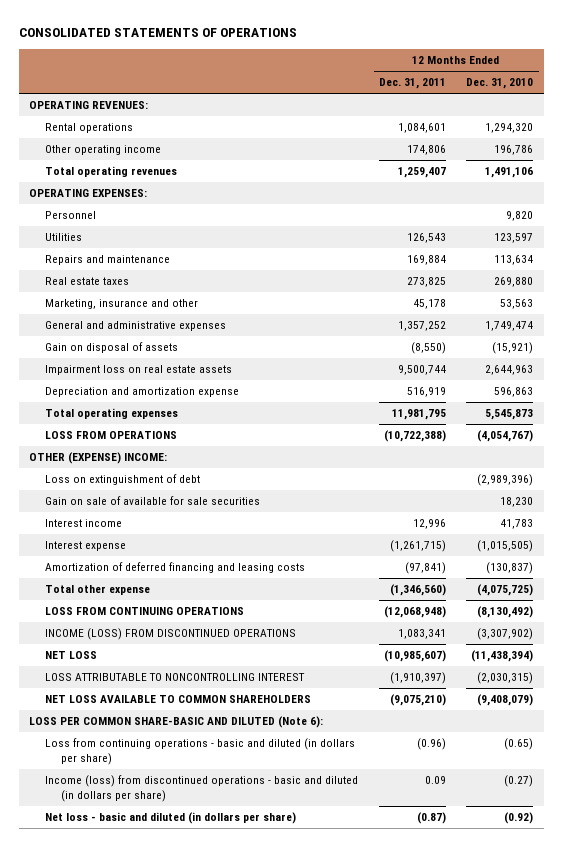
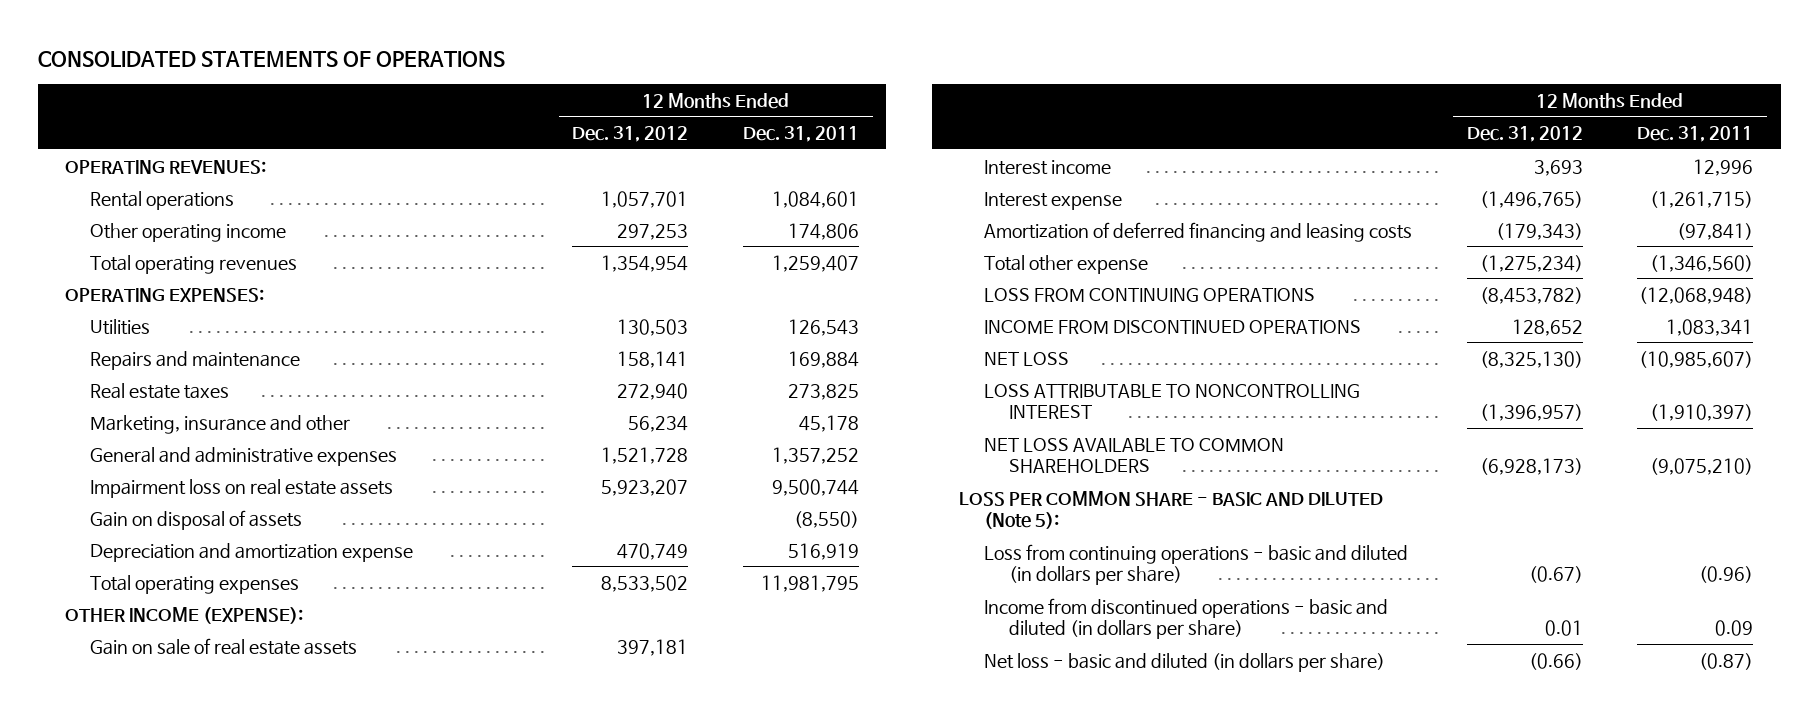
- | 12 Months Ended Dec. 31, 2011 | 12 Months Ended Dec. 31, 2010
+ | 12 Months Ended Dec. 31, 2012 | 12 Months Ended Dec. 31, 2011
- Personnel | | 9,820
moved down: Gain on disposal of assets | | (8,550)
- LOSS FROM OPERATIONS | (10,722,388) | (4,054,767)
- OTHER (EXPENSE) INCOME:
- Loss on extinguishment of debt | | (2,989,396)
- Gain on sale of available for sale securities | | 18,230
+ OTHER INCOME (EXPENSE):
+ Gain on sale of real estate assets | 397,181 |
- INCOME (LOSS) FROM DISCONTINUED OPERATIONS | 1,083,341 | (3,307,902)
+ INCOME FROM DISCONTINUED OPERATIONS | 128,652 | 1,083,341
- LOSS PER COMMON SHARE-BASIC AND DILUTED (Note 6):
+ LOSS PER COMMON SHARE - BASIC AND DILUTED (Note 5):
- Income (loss) from discontinued operations - basic and diluted (in dollars per share) | 0.09 | (0.27)
+ Income from discontinued operations - basic and diluted (in dollars per share) | 0.01 | 0.09

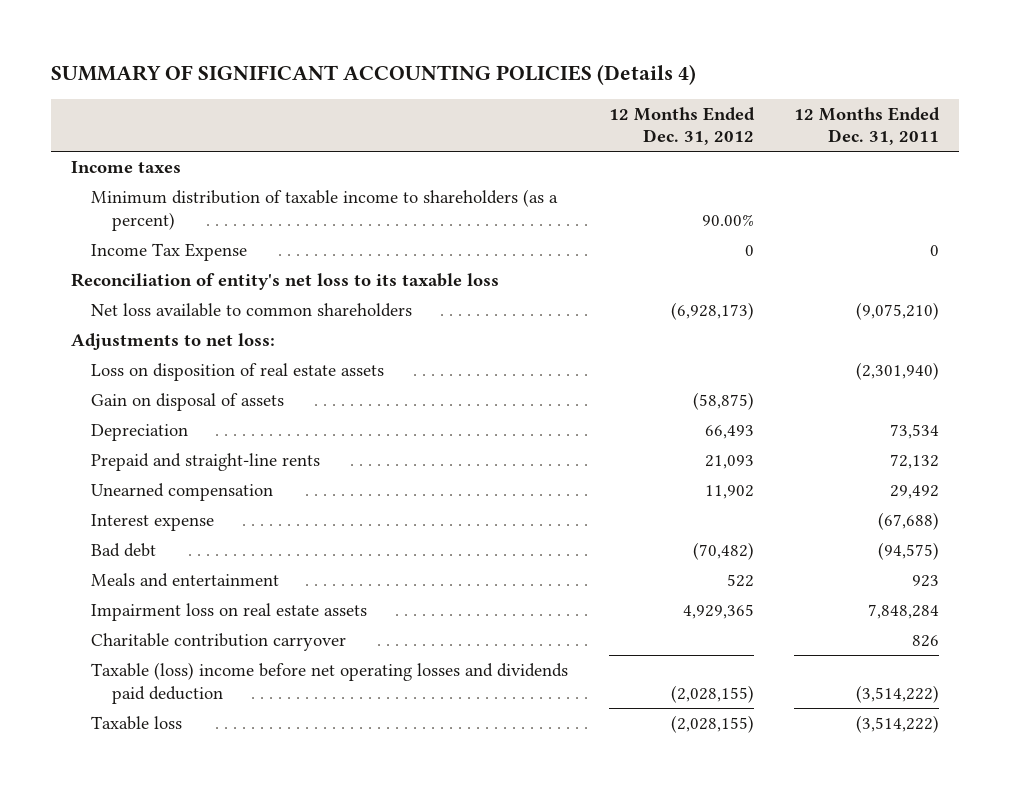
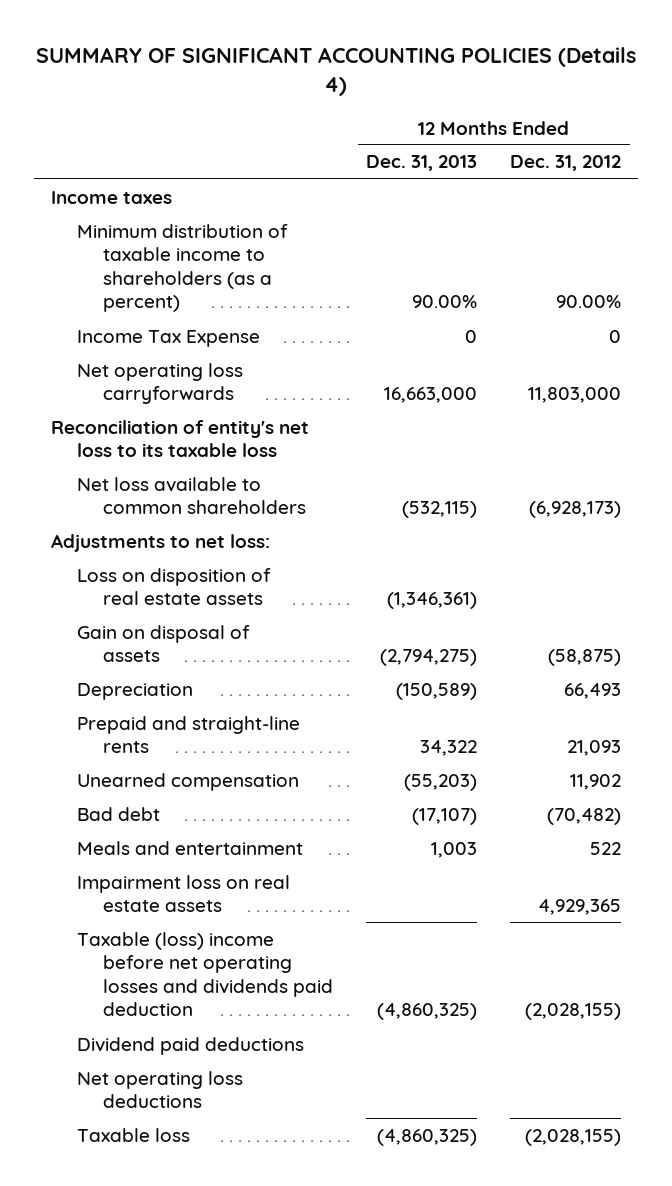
- | 12 Months Ended Dec. 31, 2012 | 12 Months Ended Dec. 31, 2011
+ | 12 Months Ended Dec. 31, 2013 | 12 Months Ended Dec. 31, 2012
+ Net operating loss carryforwards | 16,663,000 | 11,803,000
- Interest expense | | (67,688)
- Charitable contribution carryover | | 826
+ Dividend paid deductions
+ Net operating loss deductions

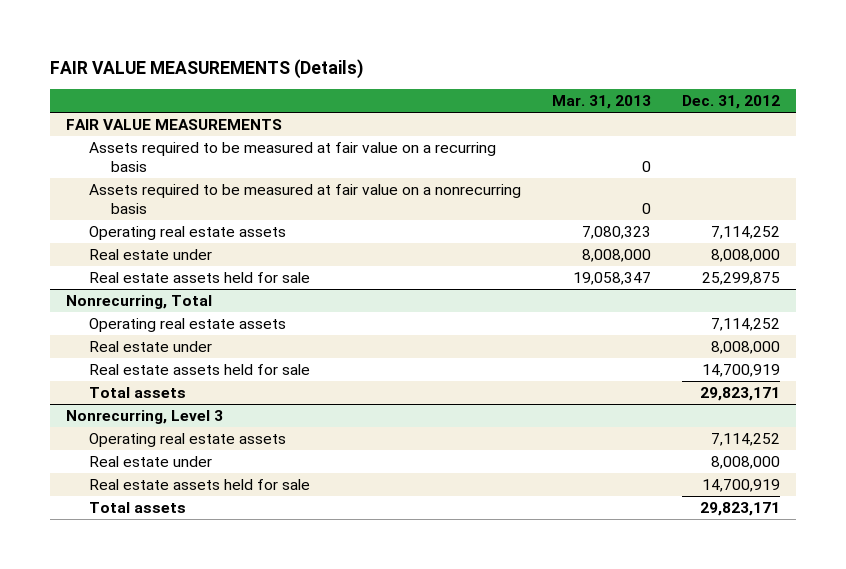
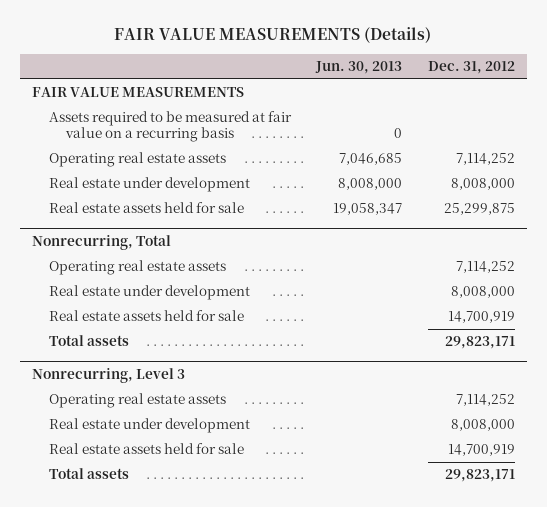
- | Mar. 31, 2013 | Dec. 31, 2012
+ | Jun. 30, 2013 | Dec. 31, 2012
- Assets required to be measured at fair value on a nonrecurring basis | 0 |
- Real estate under | 8,008,000 | 8,008,000
+ Real estate under development | 8,008,000 | 8,008,000
@ Nonrecurring, Total
- Real estate under | | 8,008,000
+ Real estate under development | | 8,008,000
@ Nonrecurring, Level 3
- Real estate under | | 8,008,000
+ Real estate under development | | 8,008,000

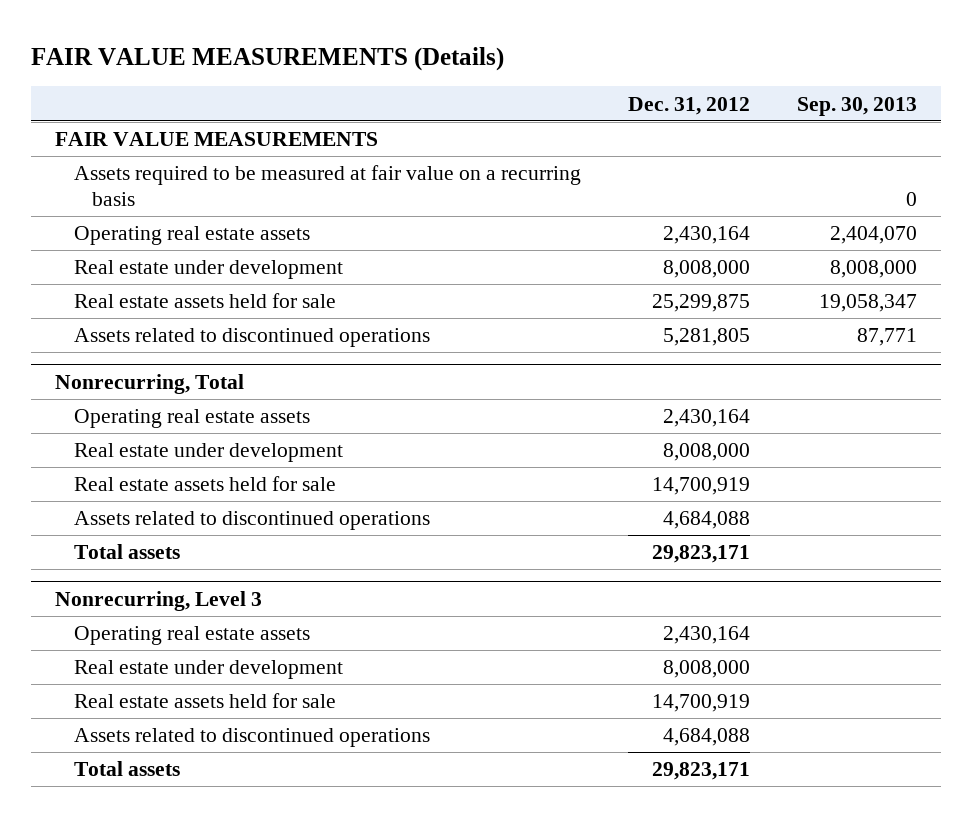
- | Jun. 30, 2013 | Dec. 31, 2012
+ | Dec. 31, 2012 | Sep. 30, 2013
- Operating real estate assets | 7,046,685 | 7,114,252
+ Operating real estate assets | 2,430,164 | 2,404,070
+ Assets related to discontinued operations | 5,281,805 | 87,771
@ Nonrecurring, Total
- Operating real estate assets | | 7,114,252
+ Operating real estate assets | 2,430,164 |
+ Assets related to discontinued operations | 4,684,088 |
@ Nonrecurring, Level 3
- Operating real estate assets | | 7,114,252
+ Operating real estate assets | 2,430,164 |
+ Assets related to discontinued operations | 4,684,088 |

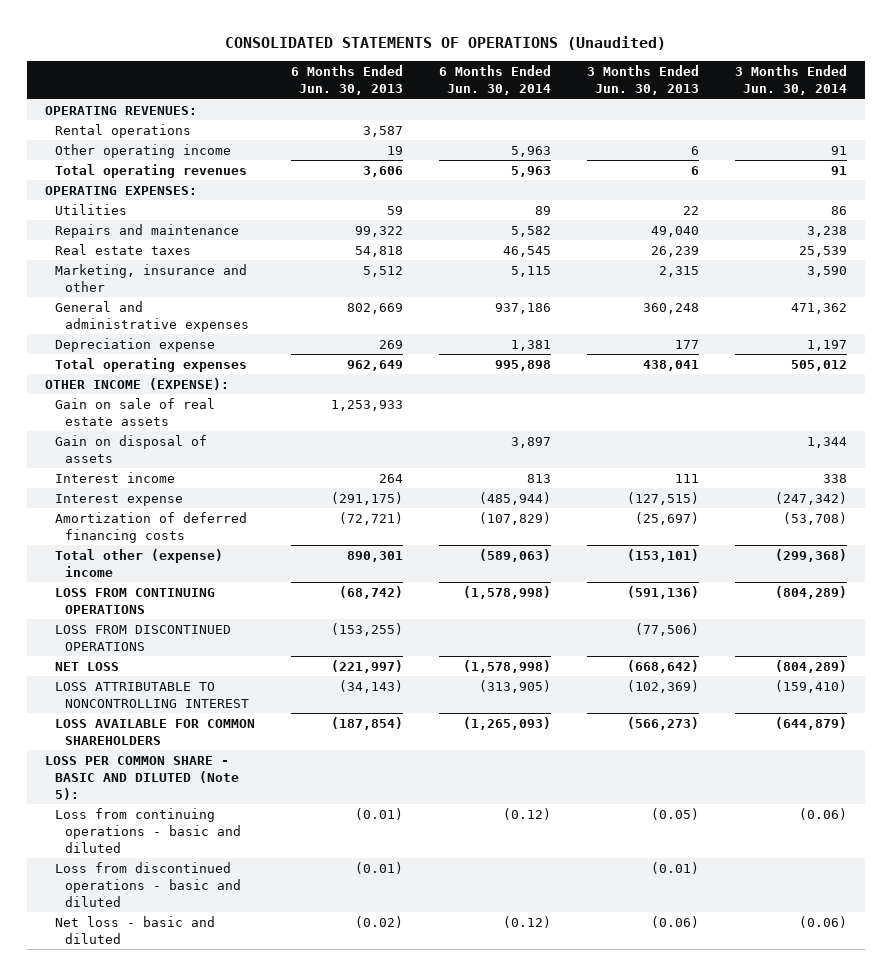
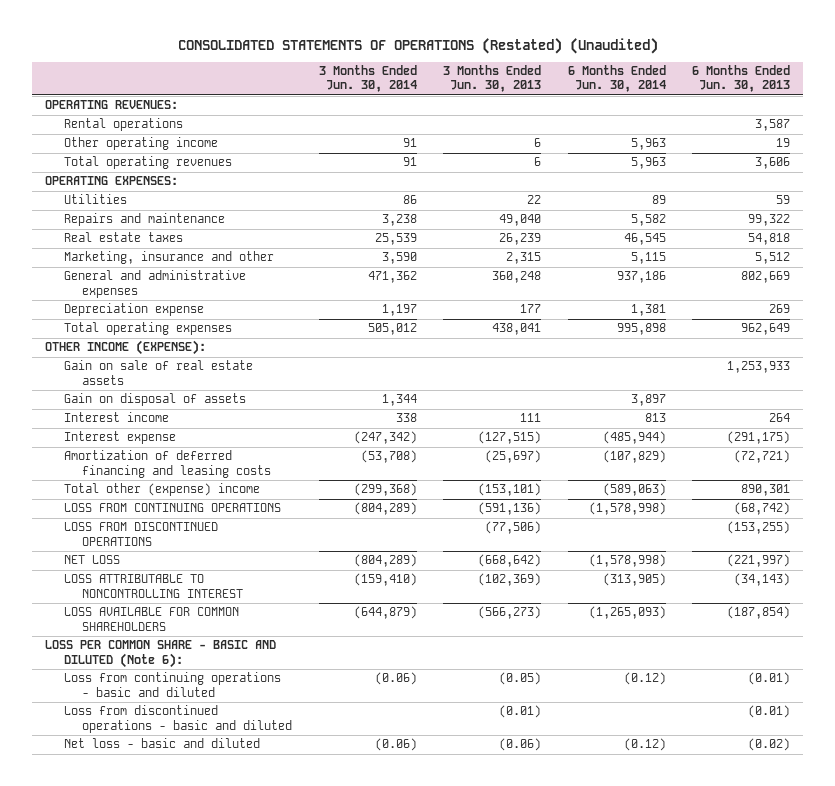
- CONSOLIDATED STATEMENTS OF OPERATIONS (Unaudited)
+ CONSOLIDATED STATEMENTS OF OPERATIONS (Restated) (Unaudited)
- | 6 Months Ended Jun. 30, 2013 | 6 Months Ended Jun. 30, 2014 | 3 Months Ended Jun. 30, 2013 | 3 Months Ended Jun. 30, 2014
+ | 3 Months Ended Jun. 30, 2014 | 3 Months Ended Jun. 30, 2013 | 6 Months Ended Jun. 30, 2014 | 6 Months Ended Jun. 30, 2013
- Amortization of deferred financing costs | (72,721) | (107,829) | (25,697) | (53,708)
+ Amortization of deferred financing and leasing costs | (53,708) | (25,697) | (107,829) | (72,721)
- LOSS PER COMMON SHARE - BASIC AND DILUTED (Note 5):
+ LOSS PER COMMON SHARE - BASIC AND DILUTED (Note 6):

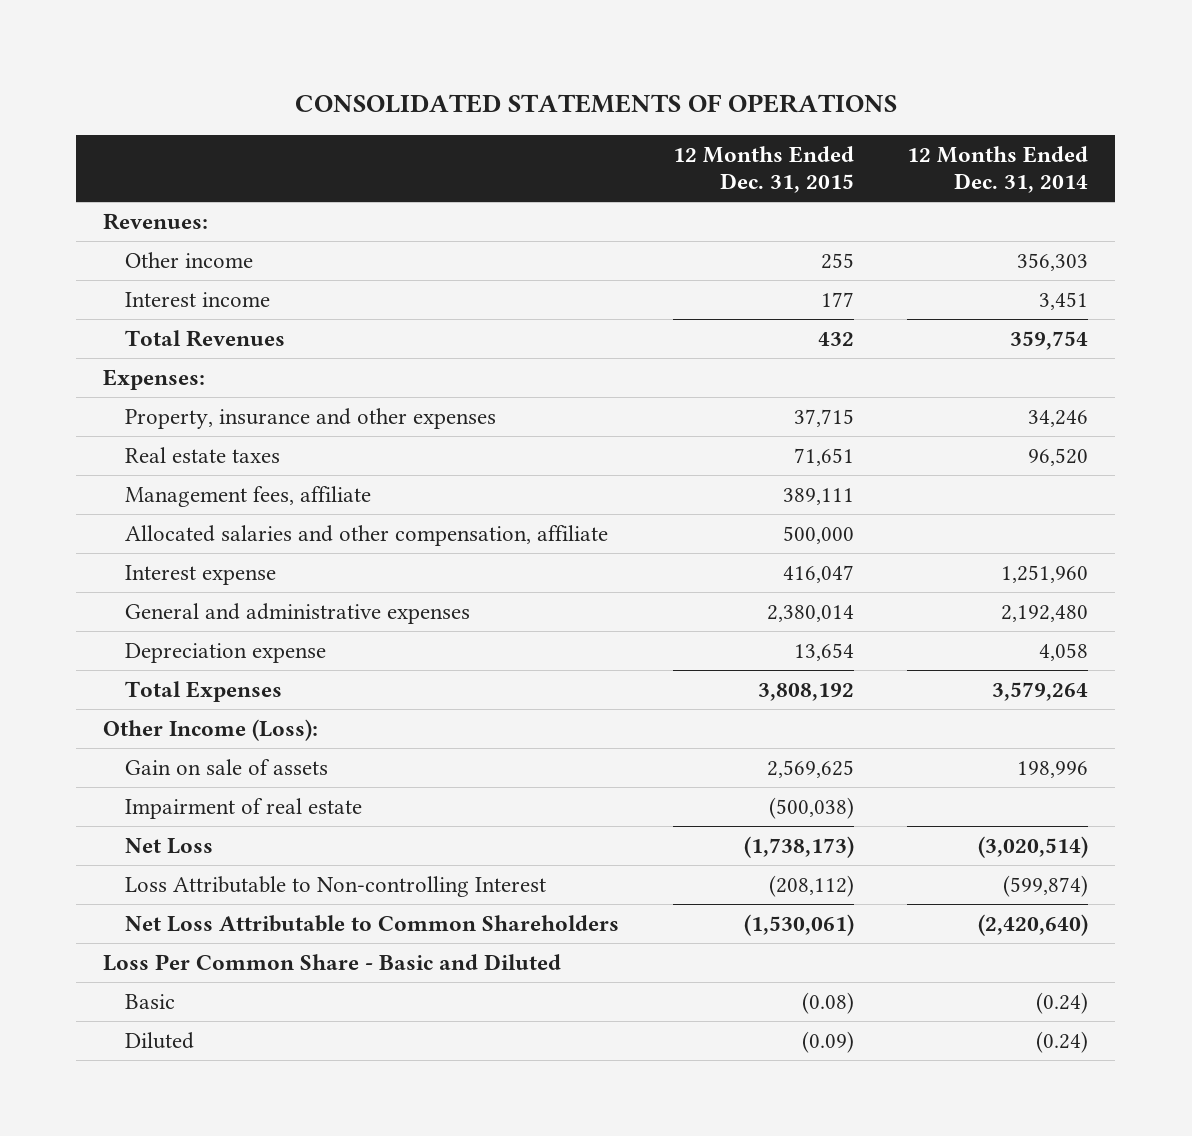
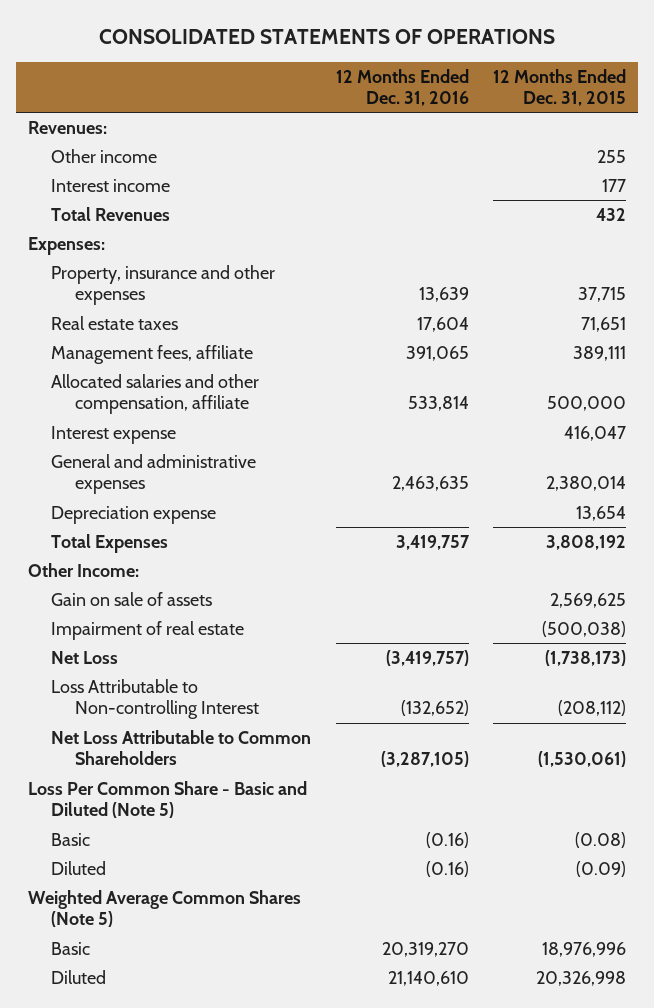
- | 12 Months Ended Dec. 31, 2015 | 12 Months Ended Dec. 31, 2014
+ | 12 Months Ended Dec. 31, 2016 | 12 Months Ended Dec. 31, 2015
- Other Income (Loss):
+ Other Income:
- Loss Per Common Share - Basic and Diluted
+ Loss Per Common Share - Basic and Diluted (Note 5)
+ Weighted Average Common Shares (Note 5)
+ Basic | 20,319,270 | 18,976,996
+ Diluted | 21,140,610 | 20,326,998

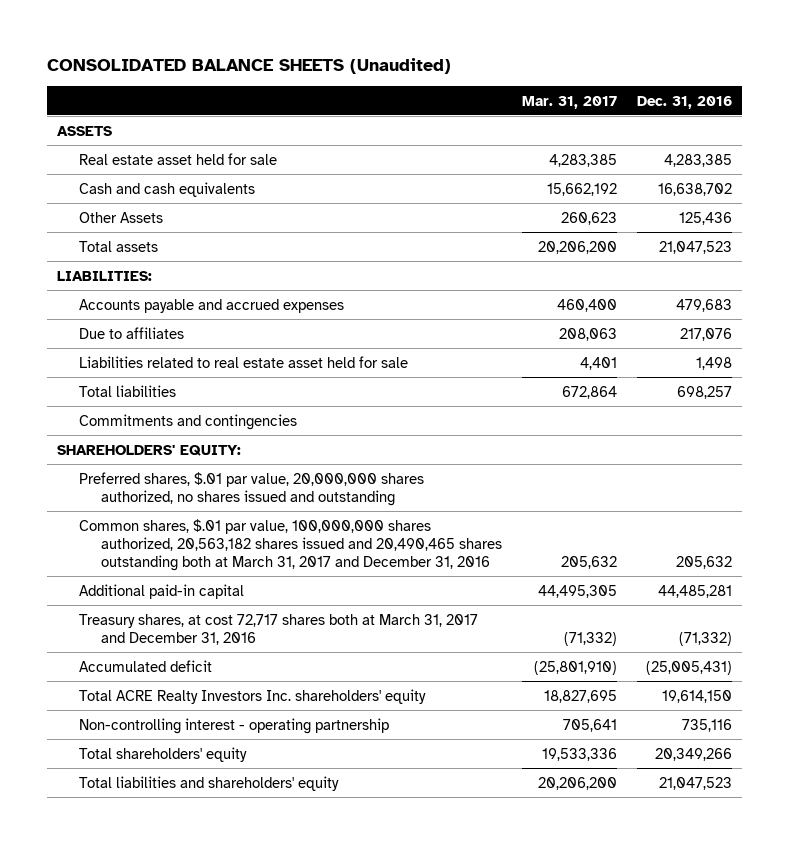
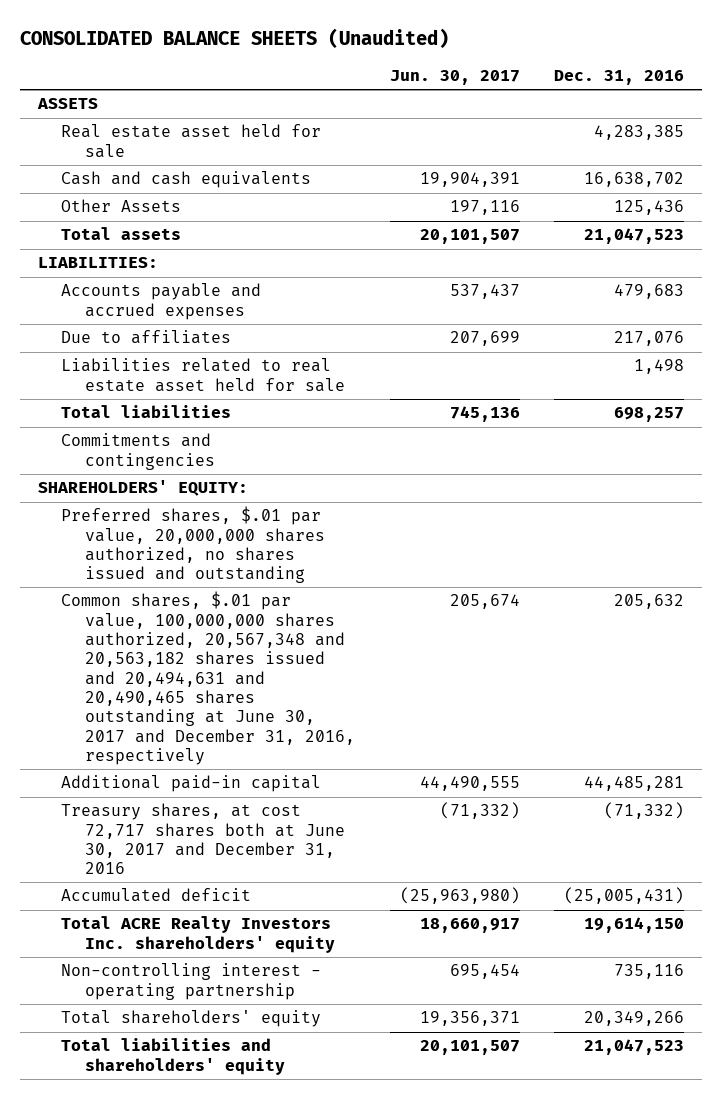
- | Mar. 31, 2017 | Dec. 31, 2016
+ | Jun. 30, 2017 | Dec. 31, 2016
- Common shares, $.01 par value, 100,000,000 shares authorized, 20,563,182 shares issued and 20,490,465 shares outstanding both at March 31, 2017 and December 31, 2016 | 205,632 | 205,632
+ Common shares, $.01 par value, 100,000,000 shares authorized, 20,567,348 and 20,563,182 shares issued and 20,494,631 and 20,490,465 shares outstanding at June 30, 2017 and December 31, 2016, respectively | 205,674 | 205,632
- Treasury shares, at cost 72,717 shares both at March 31, 2017 and December 31, 2016 | (71,332) | (71,332)
+ Treasury shares, at cost 72,717 shares both at June 30, 2017 and December 31, 2016 | (71,332) | (71,332)

